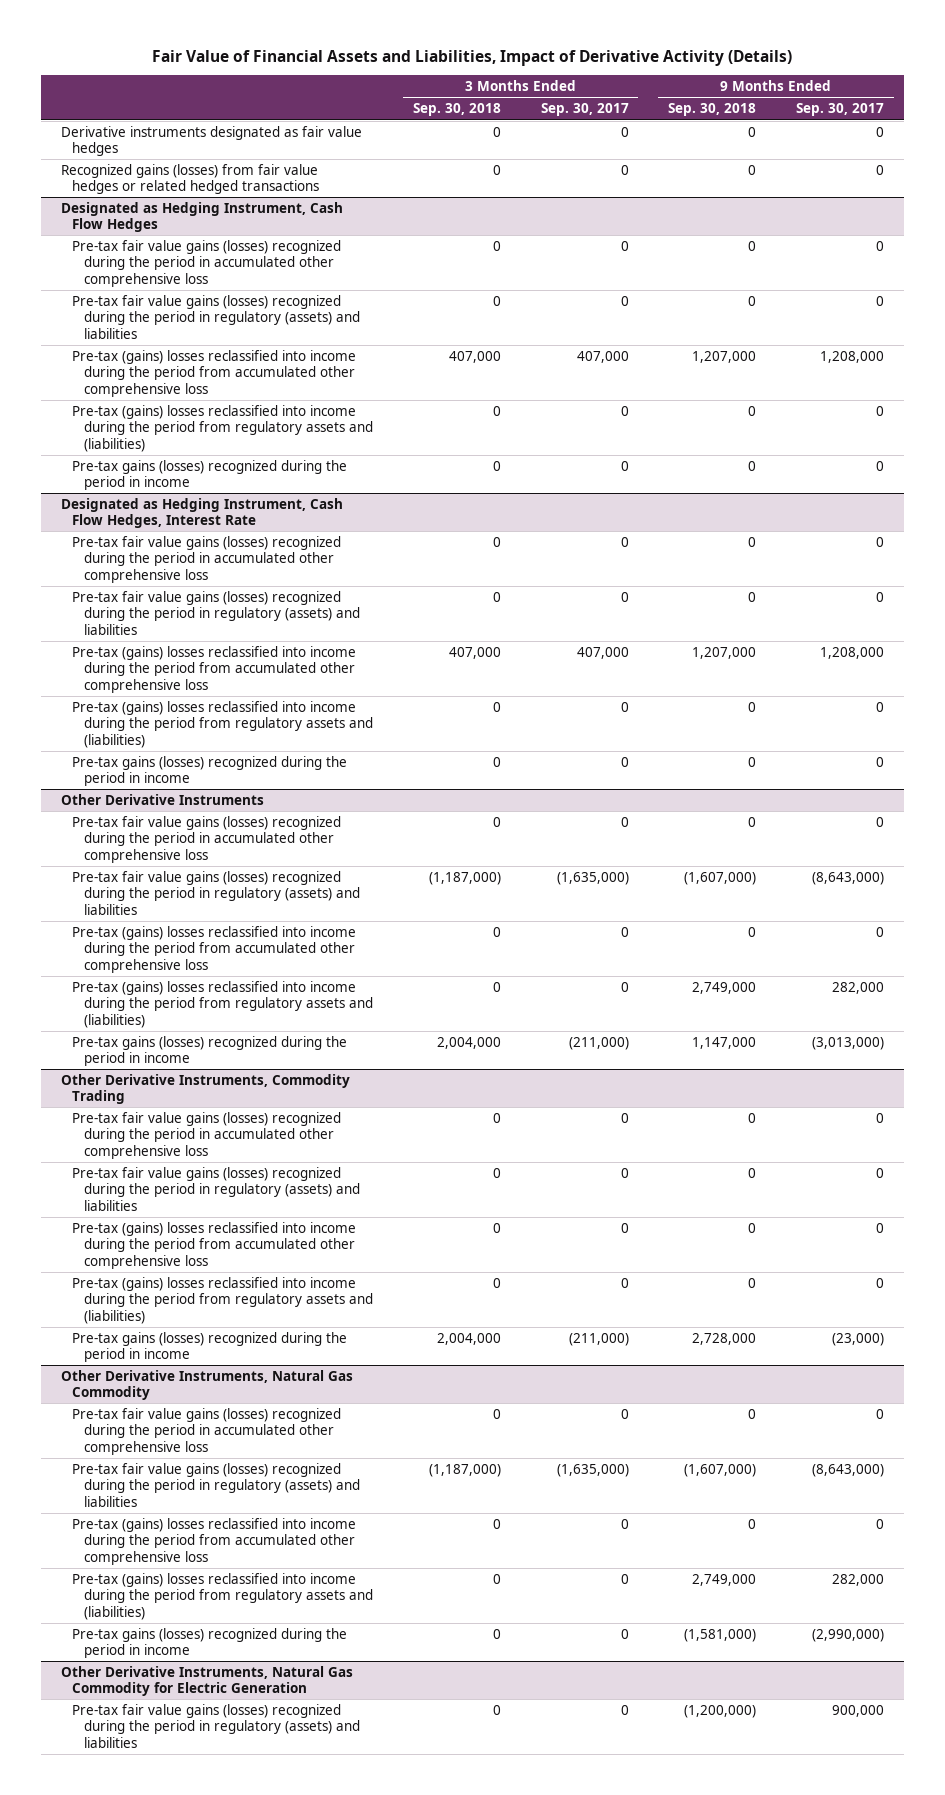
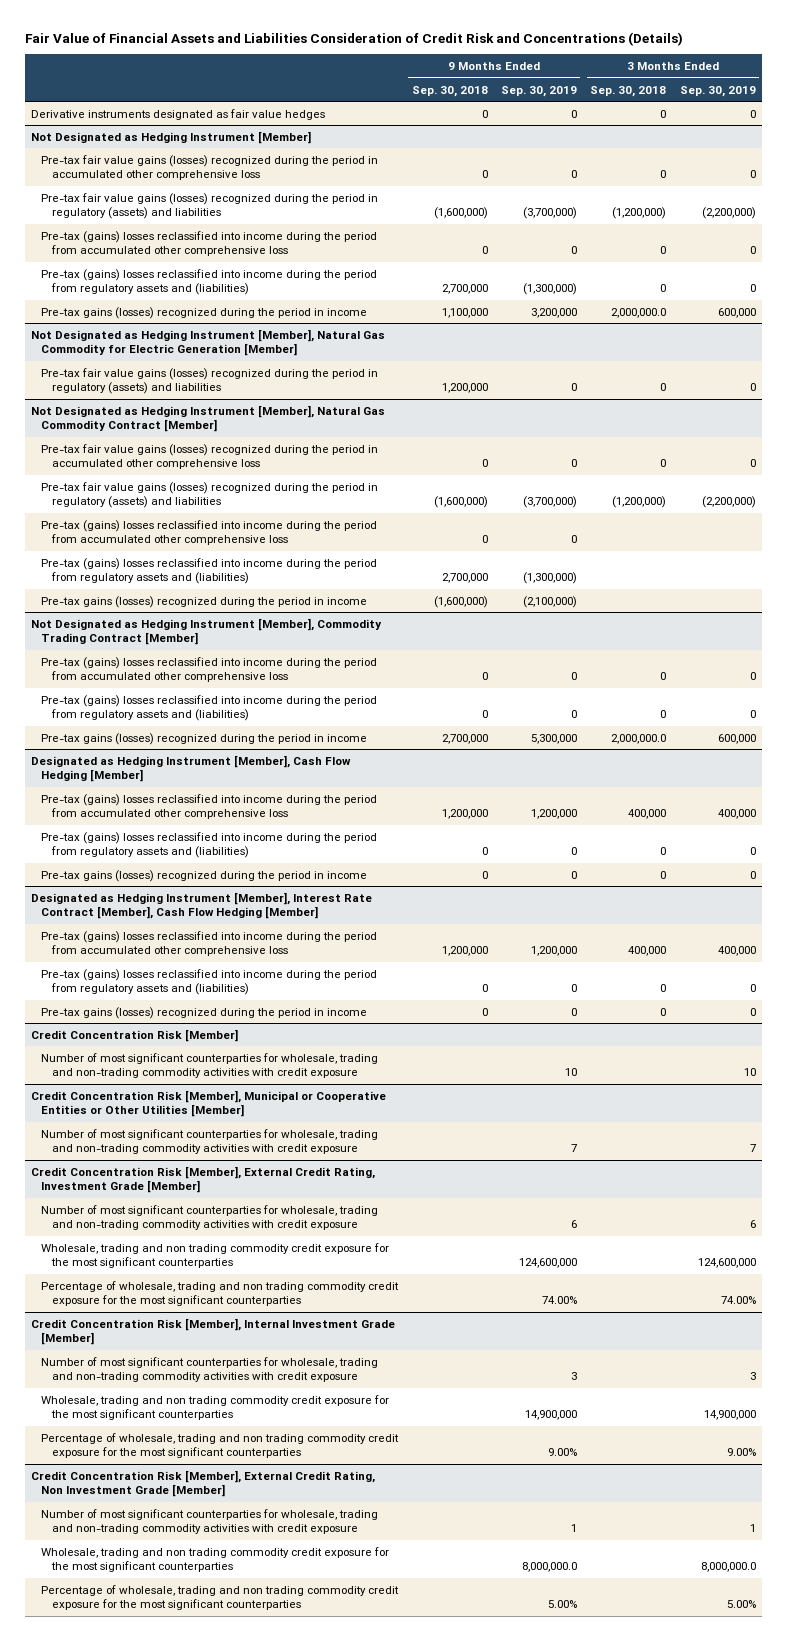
- Fair Value of Financial Assets and Liabilities, Impact of Derivative Activity (Details)
+ Fair Value of Financial Assets and Liabilities Consideration of Credit Risk and Concentrations (Details)
- | 3 Months Ended Sep. 30, 2018 | 3 Months Ended Sep. 30, 2017 | 9 Months Ended Sep. 30, 2018 | 9 Months Ended Sep. 30, 2017
+ | 9 Months Ended Sep. 30, 2018 | 9 Months Ended Sep. 30, 2019 | 3 Months Ended Sep. 30, 2018 | 3 Months Ended Sep. 30, 2019
- Recognized gains (losses) from fair value hedges or related hedged transactions | 0 | 0 | 0 | 0
- Designated as Hedging Instrument, Cash Flow Hedges
- Pre-tax fair value gains (losses) recognized during the period in accumulated other comprehensive loss | 0 | 0 | 0 | 0
- Pre-tax fair value gains (losses) recognized during the period in regulatory (assets) and liabilities | 0 | 0 | 0 | 0
- Pre-tax (gains) losses reclassified into income during the period from accumulated other comprehensive loss | 407,000 | 407,000 | 1,207,000 | 1,208,000
- Pre-tax (gains) losses reclassified into income during the period from regulatory assets and (liabilities) | 0 | 0 | 0 | 0
- Pre-tax gains (losses) recognized during the period in income | 0 | 0 | 0 | 0
- Designated as Hedging Instrument, Cash Flow Hedges, Interest Rate
- Pre-tax fair value gains (losses) recognized during the period in accumulated other comprehensive loss | 0 | 0 | 0 | 0
- Pre-tax fair value gains (losses) recognized during the period in regulatory (assets) and liabilities | 0 | 0 | 0 | 0
- Pre-tax (gains) losses reclassified into income during the period from accumulated other comprehensive loss | 407,000 | 407,000 | 1,207,000 | 1,208,000
- Pre-tax (gains) losses reclassified into income during the period from regulatory assets and (liabilities) | 0 | 0 | 0 | 0
- Pre-tax gains (losses) recognized during the period in income | 0 | 0 | 0 | 0
- Other Derivative Instruments
+ Not Designated as Hedging Instrument [Member]
- Pre-tax fair value gains (losses) recognized during the period in regulatory (assets) and liabilities | (1,187,000) | (1,635,000) | (1,607,000) | (8,643,000)
+ Pre-tax fair value gains (losses) recognized during the period in regulatory (assets) and liabilities | (1,600,000) | (3,700,000) | (1,200,000) | (2,200,000)
- Pre-tax (gains) losses reclassified into income during the period from regulatory assets and (liabilities) | 0 | 0 | 2,749,000 | 282,000
- Pre-tax gains (losses) recognized during the period in income | 2,004,000 | (211,000) | 1,147,000 | (3,013,000)
- Other Derivative Instruments, Commodity Trading
+ Pre-tax (gains) losses reclassified into income during the period from regulatory assets and (liabilities) | 2,700,000 | (1,300,000) | 0 | 0
+ Pre-tax gains (losses) recognized during the period in income | 1,100,000 | 3,200,000 | 2,000,000.0 | 600,000
+ Not Designated as Hedging Instrument [Member], Natural Gas Commodity for Electric Generation [Member]
+ Pre-tax fair value gains (losses) recognized during the period in regulatory (assets) and liabilities | 1,200,000 | 0 | 0 | 0
+ Not Designated as Hedging Instrument [Member], Natural Gas Commodity Contract [Member]
- Pre-tax fair value gains (losses) recognized during the period in regulatory (assets) and liabilities | 0 | 0 | 0 | 0
+ Pre-tax fair value gains (losses) recognized during the period in regulatory (assets) and liabilities | (1,600,000) | (3,700,000) | (1,200,000) | (2,200,000)
+ Pre-tax (gains) losses reclassified into income during the period from accumulated other comprehensive loss | 0 | 0 | |
+ Pre-tax (gains) losses reclassified into income during the period from regulatory assets and (liabilities) | 2,700,000 | (1,300,000) | |
+ Pre-tax gains (losses) recognized during the period in income | (1,600,000) | (2,100,000) | |
+ Not Designated as Hedging Instrument [Member], Commodity Trading Contract [Member]
- Pre-tax gains (losses) recognized during the period in income | 2,004,000 | (211,000) | 2,728,000 | (23,000)
- Other Derivative Instruments, Natural Gas Commodity
- Pre-tax fair value gains (losses) recognized during the period in accumulated other comprehensive loss | 0 | 0 | 0 | 0
- Pre-tax fair value gains (losses) recognized during the period in regulatory (assets) and liabilities | (1,187,000) | (1,635,000) | (1,607,000) | (8,643,000)
- Pre-tax (gains) losses reclassified into income during the period from accumulated other comprehensive loss | 0 | 0 | 0 | 0
- Pre-tax (gains) losses reclassified into income during the period from regulatory assets and (liabilities) | 0 | 0 | 2,749,000 | 282,000
- Pre-tax gains (losses) recognized during the period in income | 0 | 0 | (1,581,000) | (2,990,000)
- Other Derivative Instruments, Natural Gas Commodity for Electric Generation
- Pre-tax fair value gains (losses) recognized during the period in regulatory (assets) and liabilities | 0 | 0 | (1,200,000) | 900,000
+ Pre-tax gains (losses) recognized during the period in income | 2,700,000 | 5,300,000 | 2,000,000.0 | 600,000
+ Designated as Hedging Instrument [Member], Cash Flow Hedging [Member]
+ Pre-tax (gains) losses reclassified into income during the period from accumulated other comprehensive loss | 1,200,000 | 1,200,000 | 400,000 | 400,000
+ Pre-tax (gains) losses reclassified into income during the period from regulatory assets and (liabilities) | 0 | 0 | 0 | 0
+ Pre-tax gains (losses) recognized during the period in income | 0 | 0 | 0 | 0
+ Designated as Hedging Instrument [Member], Interest Rate Contract [Member], Cash Flow Hedging [Member]
+ Pre-tax (gains) losses reclassified into income during the period from accumulated other comprehensive loss | 1,200,000 | 1,200,000 | 400,000 | 400,000
+ Pre-tax (gains) losses reclassified into income during the period from regulatory assets and (liabilities) | 0 | 0 | 0 | 0
+ Pre-tax gains (losses) recognized during the period in income | 0 | 0 | 0 | 0
+ Credit Concentration Risk [Member]
+ Number of most significant counterparties for wholesale, trading and non-trading commodity activities with credit exposure | | 10 | | 10
+ Credit Concentration Risk [Member], Municipal or Cooperative Entities or Other Utilities [Member]
+ Number of most significant counterparties for wholesale, trading and non-trading commodity activities with credit exposure | | 7 | | 7
+ Credit Concentration Risk [Member], External Credit Rating, Investment Grade [Member]
+ Number of most significant counterparties for wholesale, trading and non-trading commodity activities with credit exposure | | 6 | | 6
+ Wholesale, trading and non trading commodity credit exposure for the most significant counterparties | | 124,600,000 | | 124,600,000
+ Percentage of wholesale, trading and non trading commodity credit exposure for the most significant counterparties | | 74.00% | | 74.00%
+ Credit Concentration Risk [Member], Internal Investment Grade [Member]
+ Number of most significant counterparties for wholesale, trading and non-trading commodity activities with credit exposure | | 3 | | 3
+ Wholesale, trading and non trading commodity credit exposure for the most significant counterparties | | 14,900,000 | | 14,900,000
+ Percentage of wholesale, trading and non trading commodity credit exposure for the most significant counterparties | | 9.00% | | 9.00%
+ Credit Concentration Risk [Member], External Credit Rating, Non Investment Grade [Member]
+ Number of most significant counterparties for wholesale, trading and non-trading commodity activities with credit exposure | | 1 | | 1
+ Wholesale, trading and non trading commodity credit exposure for the most significant counterparties | | 8,000,000.0 | | 8,000,000.0
+ Percentage of wholesale, trading and non trading commodity credit exposure for the most significant counterparties | | 5.00% | | 5.00%

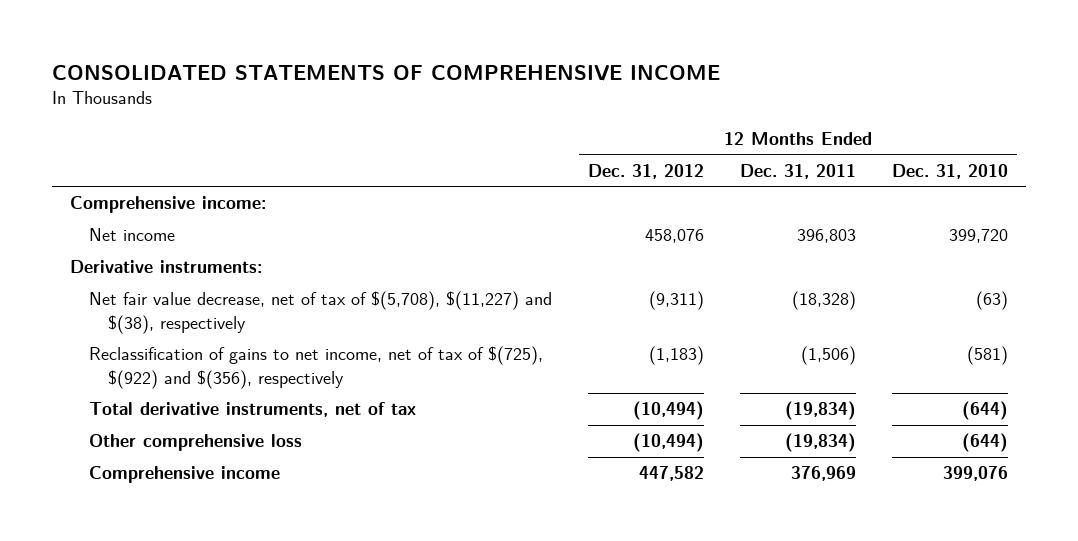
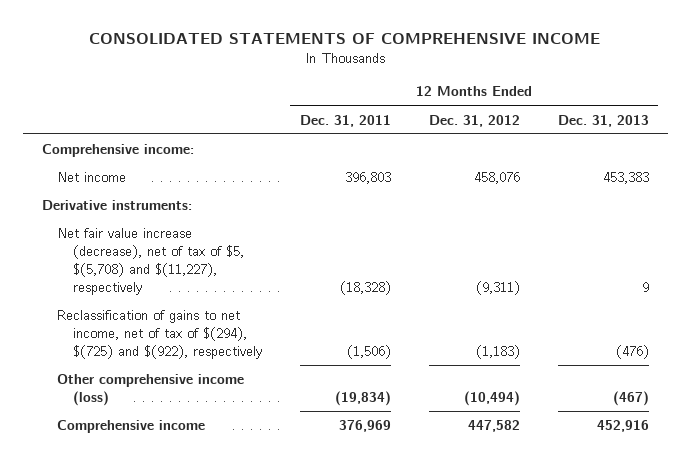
- | 12 Months Ended Dec. 31, 2012 | 12 Months Ended Dec. 31, 2011 | 12 Months Ended Dec. 31, 2010
+ | 12 Months Ended Dec. 31, 2011 | 12 Months Ended Dec. 31, 2012 | 12 Months Ended Dec. 31, 2013
- Net fair value decrease, net of tax of $(5,708), $(11,227) and $(38), respectively | (9,311) | (18,328) | (63)
- Reclassification of gains to net income, net of tax of $(725), $(922) and $(356), respectively | (1,183) | (1,506) | (581)
- Total derivative instruments, net of tax | (10,494) | (19,834) | (644)
- Other comprehensive loss | (10,494) | (19,834) | (644)
+ Net fair value increase (decrease), net of tax of $5, $(5,708) and $(11,227), respectively | (18,328) | (9,311) | 9
+ Reclassification of gains to net income, net of tax of $(294), $(725) and $(922), respectively | (1,506) | (1,183) | (476)
+ Other comprehensive income (loss) | (19,834) | (10,494) | (467)

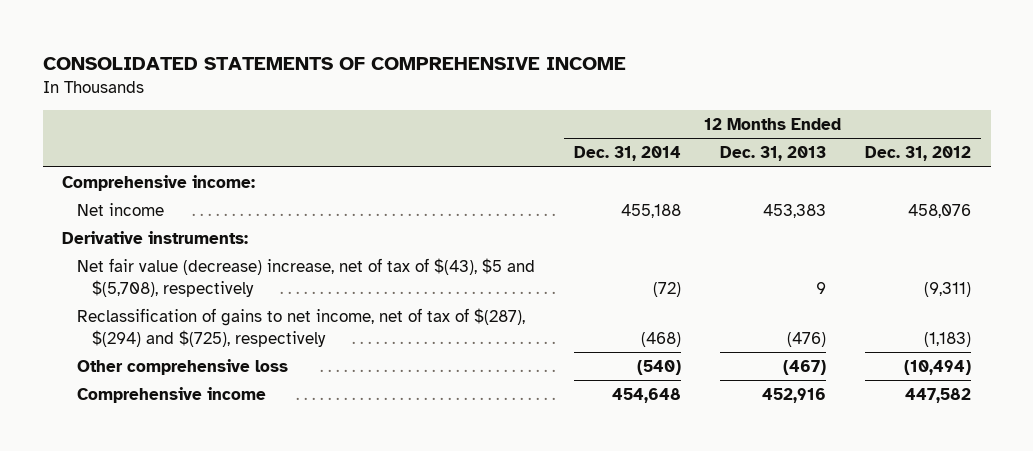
- | 12 Months Ended Dec. 31, 2011 | 12 Months Ended Dec. 31, 2012 | 12 Months Ended Dec. 31, 2013
+ | 12 Months Ended Dec. 31, 2014 | 12 Months Ended Dec. 31, 2013 | 12 Months Ended Dec. 31, 2012
- Net fair value increase (decrease), net of tax of $5, $(5,708) and $(11,227), respectively | (18,328) | (9,311) | 9
- Reclassification of gains to net income, net of tax of $(294), $(725) and $(922), respectively | (1,506) | (1,183) | (476)
- Other comprehensive income (loss) | (19,834) | (10,494) | (467)
+ Net fair value (decrease) increase, net of tax of $(43), $5 and $(5,708), respectively | (72) | 9 | (9,311)
+ Reclassification of gains to net income, net of tax of $(287), $(294) and $(725), respectively | (468) | (476) | (1,183)
+ Other comprehensive loss | (540) | (467) | (10,494)

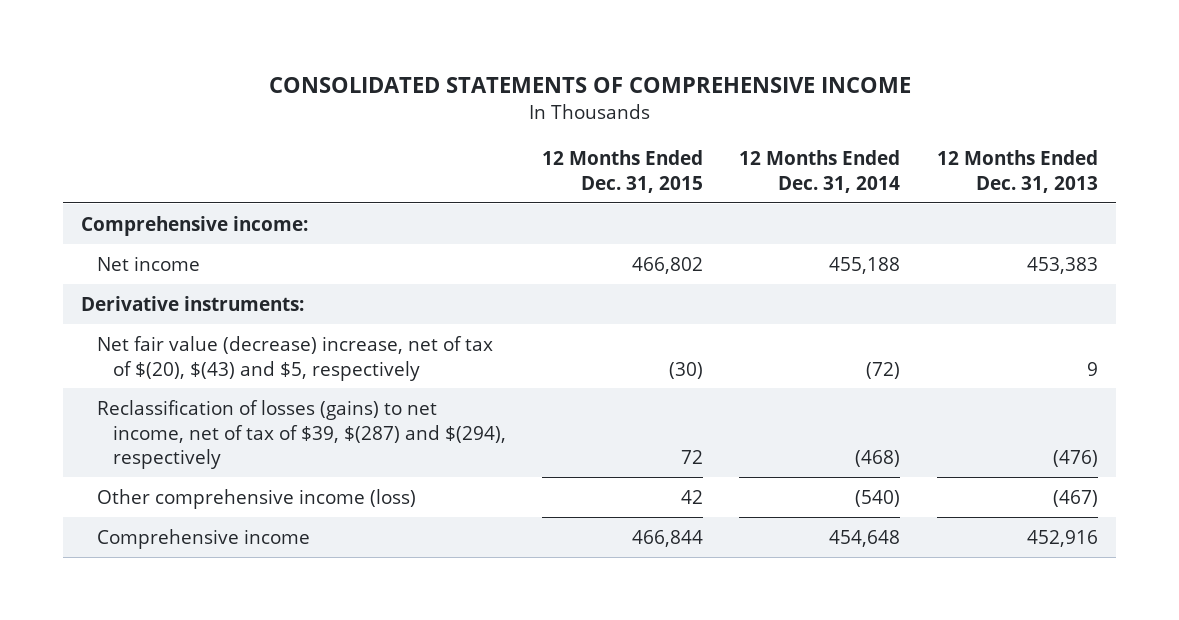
- | 12 Months Ended Dec. 31, 2014 | 12 Months Ended Dec. 31, 2013 | 12 Months Ended Dec. 31, 2012
+ | 12 Months Ended Dec. 31, 2015 | 12 Months Ended Dec. 31, 2014 | 12 Months Ended Dec. 31, 2013
- Net fair value (decrease) increase, net of tax of $(43), $5 and $(5,708), respectively | (72) | 9 | (9,311)
- Reclassification of gains to net income, net of tax of $(287), $(294) and $(725), respectively | (468) | (476) | (1,183)
- Other comprehensive loss | (540) | (467) | (10,494)
+ Net fair value (decrease) increase, net of tax of $(20), $(43) and $5, respectively | (30) | (72) | 9
+ Reclassification of losses (gains) to net income, net of tax of $39, $(287) and $(294), respectively | 72 | (468) | (476)
+ Other comprehensive income (loss) | 42 | (540) | (467)

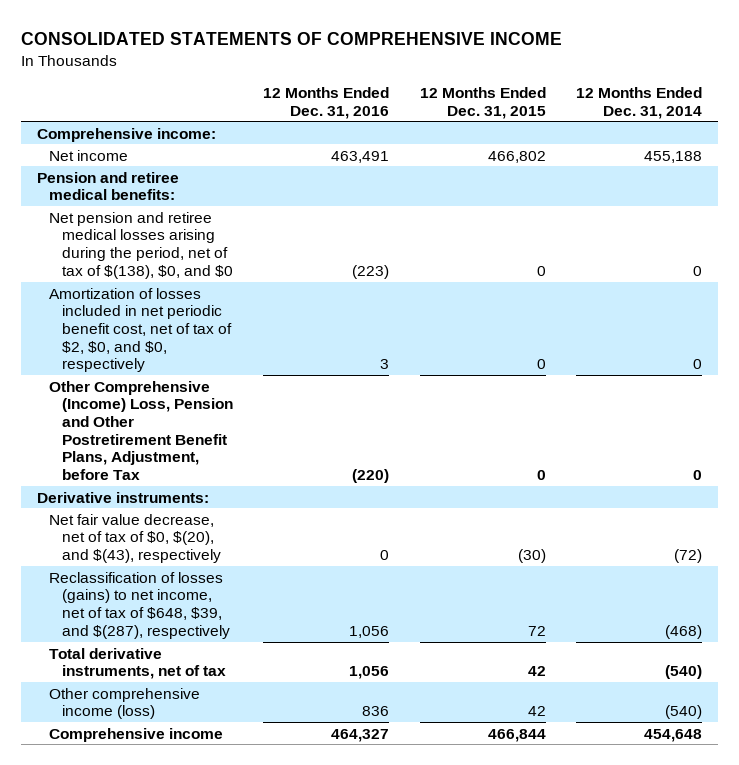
- | 12 Months Ended Dec. 31, 2015 | 12 Months Ended Dec. 31, 2014 | 12 Months Ended Dec. 31, 2013
+ | 12 Months Ended Dec. 31, 2016 | 12 Months Ended Dec. 31, 2015 | 12 Months Ended Dec. 31, 2014
+ Pension and retiree medical benefits:
+ Net pension and retiree medical losses arising during the period, net of tax of $(138), $0, and $0 | (223) | 0 | 0
+ Amortization of losses included in net periodic benefit cost, net of tax of $2, $0, and $0, respectively | 3 | 0 | 0
+ Other Comprehensive (Income) Loss, Pension and Other Postretirement Benefit Plans, Adjustment, before Tax | (220) | 0 | 0
- Net fair value (decrease) increase, net of tax of $(20), $(43) and $5, respectively | (30) | (72) | 9
- Reclassification of losses (gains) to net income, net of tax of $39, $(287) and $(294), respectively | 72 | (468) | (476)
+ Net fair value decrease, net of tax of $0, $(20), and $(43), respectively | 0 | (30) | (72)
+ Reclassification of losses (gains) to net income, net of tax of $648, $39, and $(287), respectively | 1,056 | 72 | (468)
+ Total derivative instruments, net of tax | 1,056 | 42 | (540)

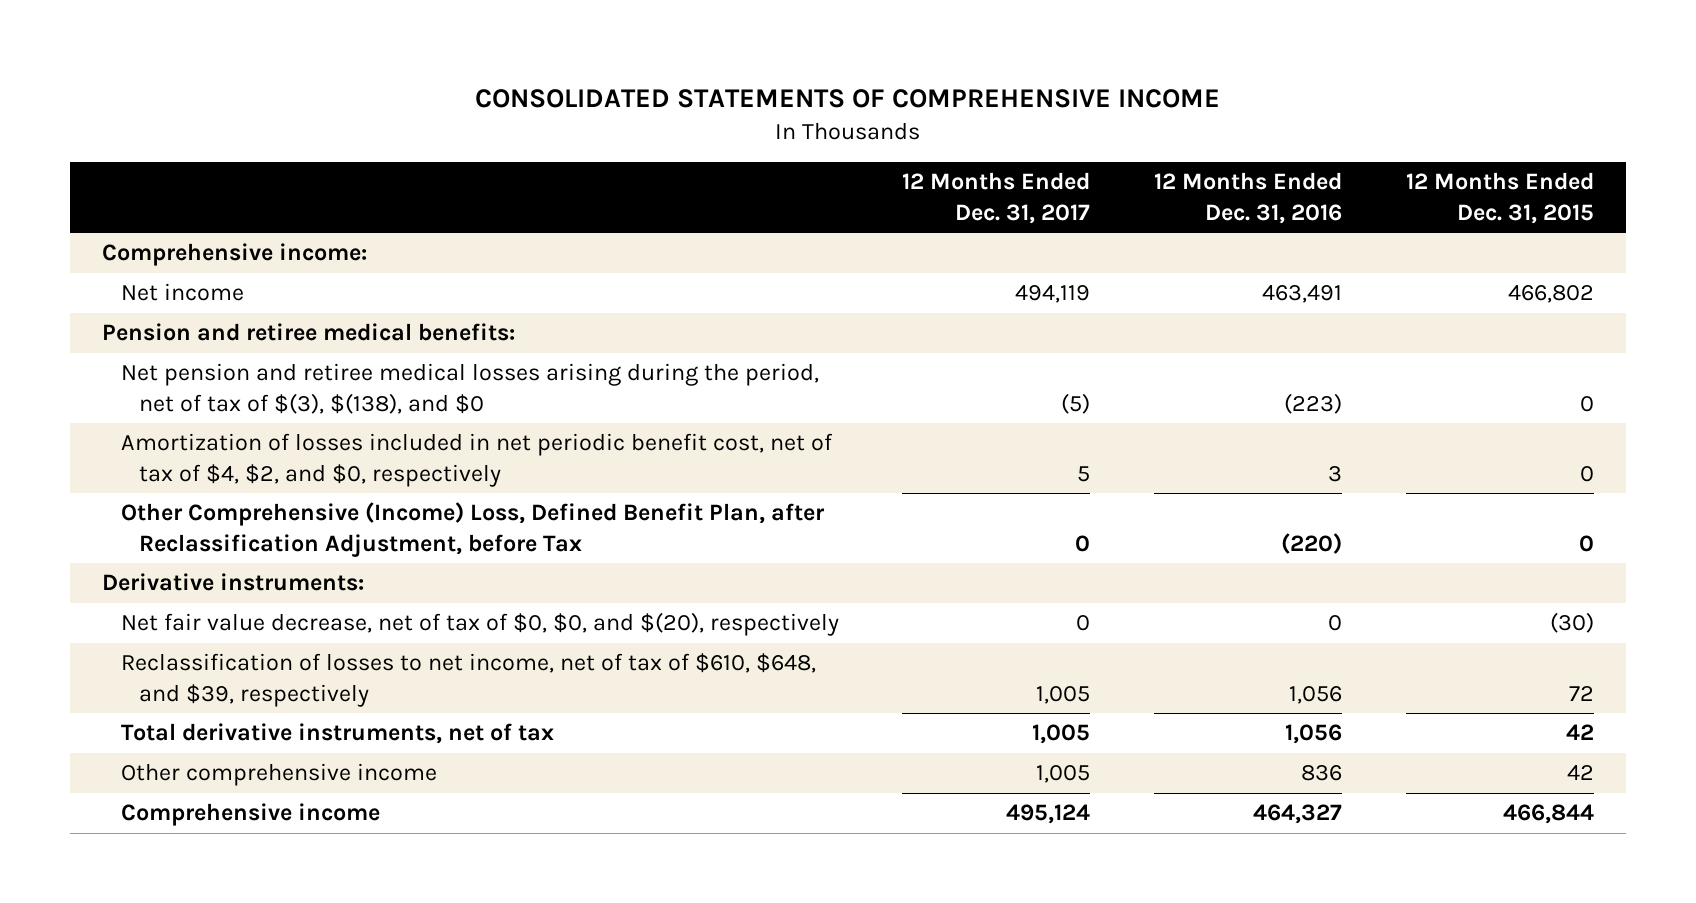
- | 12 Months Ended Dec. 31, 2016 | 12 Months Ended Dec. 31, 2015 | 12 Months Ended Dec. 31, 2014
+ | 12 Months Ended Dec. 31, 2017 | 12 Months Ended Dec. 31, 2016 | 12 Months Ended Dec. 31, 2015
- Net pension and retiree medical losses arising during the period, net of tax of $(138), $0, and $0 | (223) | 0 | 0
- Amortization of losses included in net periodic benefit cost, net of tax of $2, $0, and $0, respectively | 3 | 0 | 0
- Other Comprehensive (Income) Loss, Pension and Other Postretirement Benefit Plans, Adjustment, before Tax | (220) | 0 | 0
+ Net pension and retiree medical losses arising during the period, net of tax of $(3), $(138), and $0 | (5) | (223) | 0
+ Amortization of losses included in net periodic benefit cost, net of tax of $4, $2, and $0, respectively | 5 | 3 | 0
+ Other Comprehensive (Income) Loss, Defined Benefit Plan, after Reclassification Adjustment, before Tax | 0 | (220) | 0
- Net fair value decrease, net of tax of $0, $(20), and $(43), respectively | 0 | (30) | (72)
- Reclassification of losses (gains) to net income, net of tax of $648, $39, and $(287), respectively | 1,056 | 72 | (468)
+ Net fair value decrease, net of tax of $0, $0, and $(20), respectively | 0 | 0 | (30)
+ Reclassification of losses to net income, net of tax of $610, $648, and $39, respectively | 1,005 | 1,056 | 72
- Other comprehensive income (loss) | 836 | 42 | (540)
+ Other comprehensive income | 1,005 | 836 | 42

